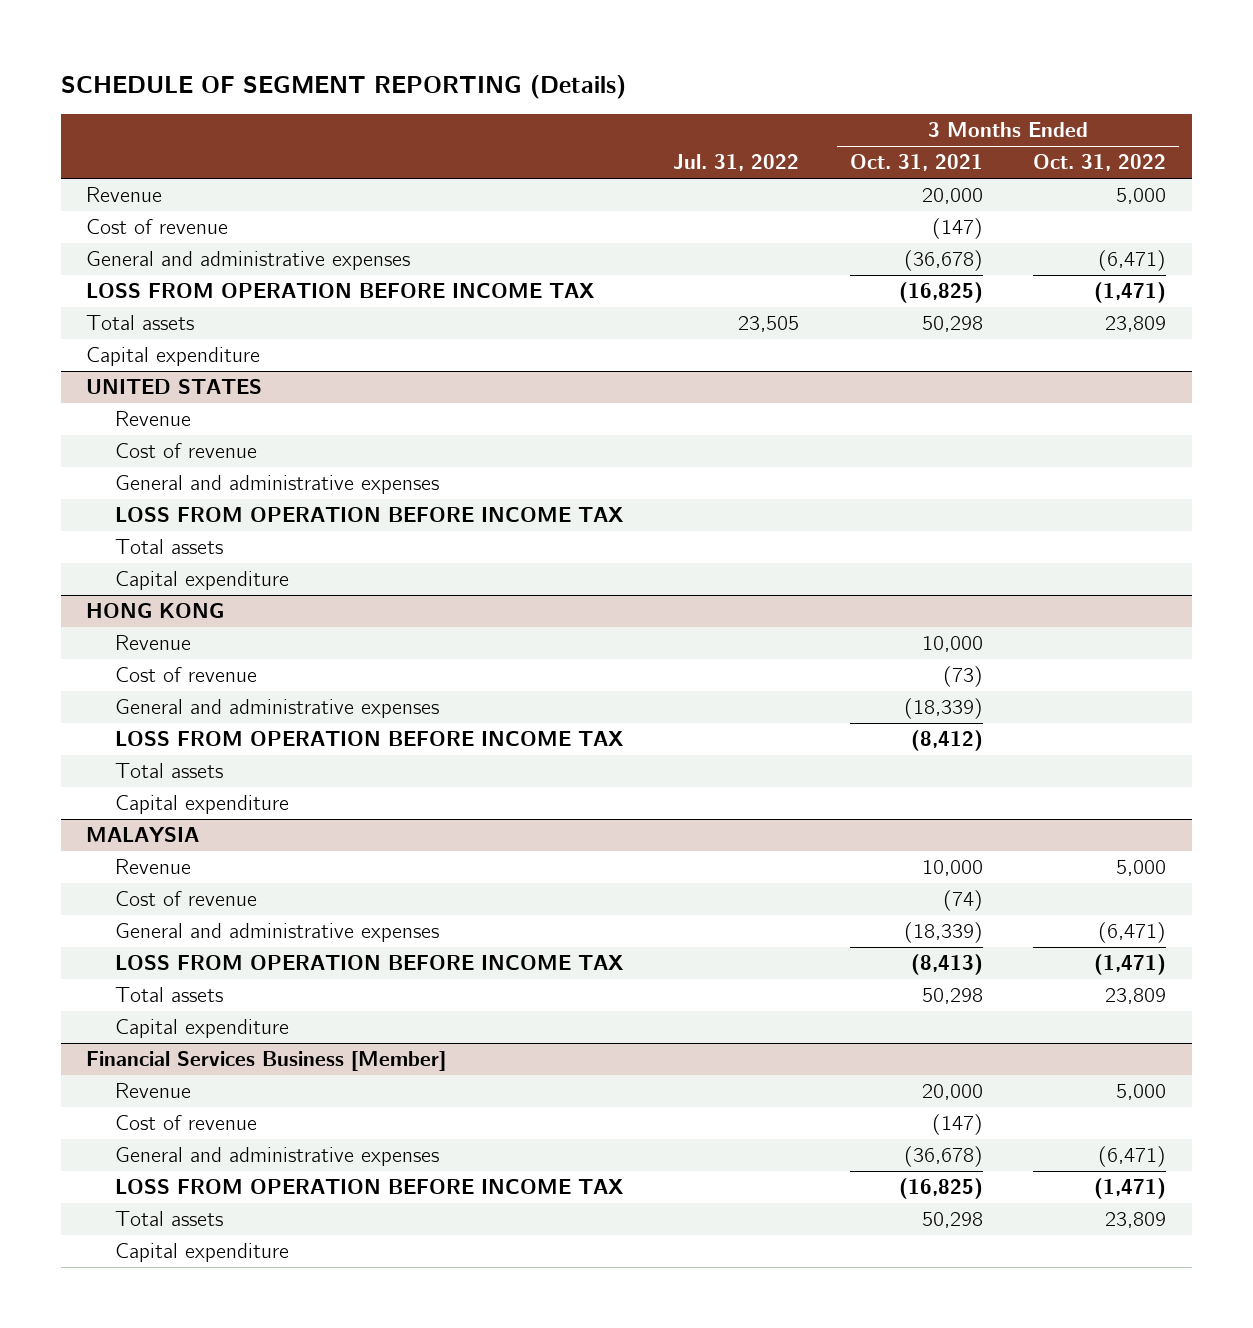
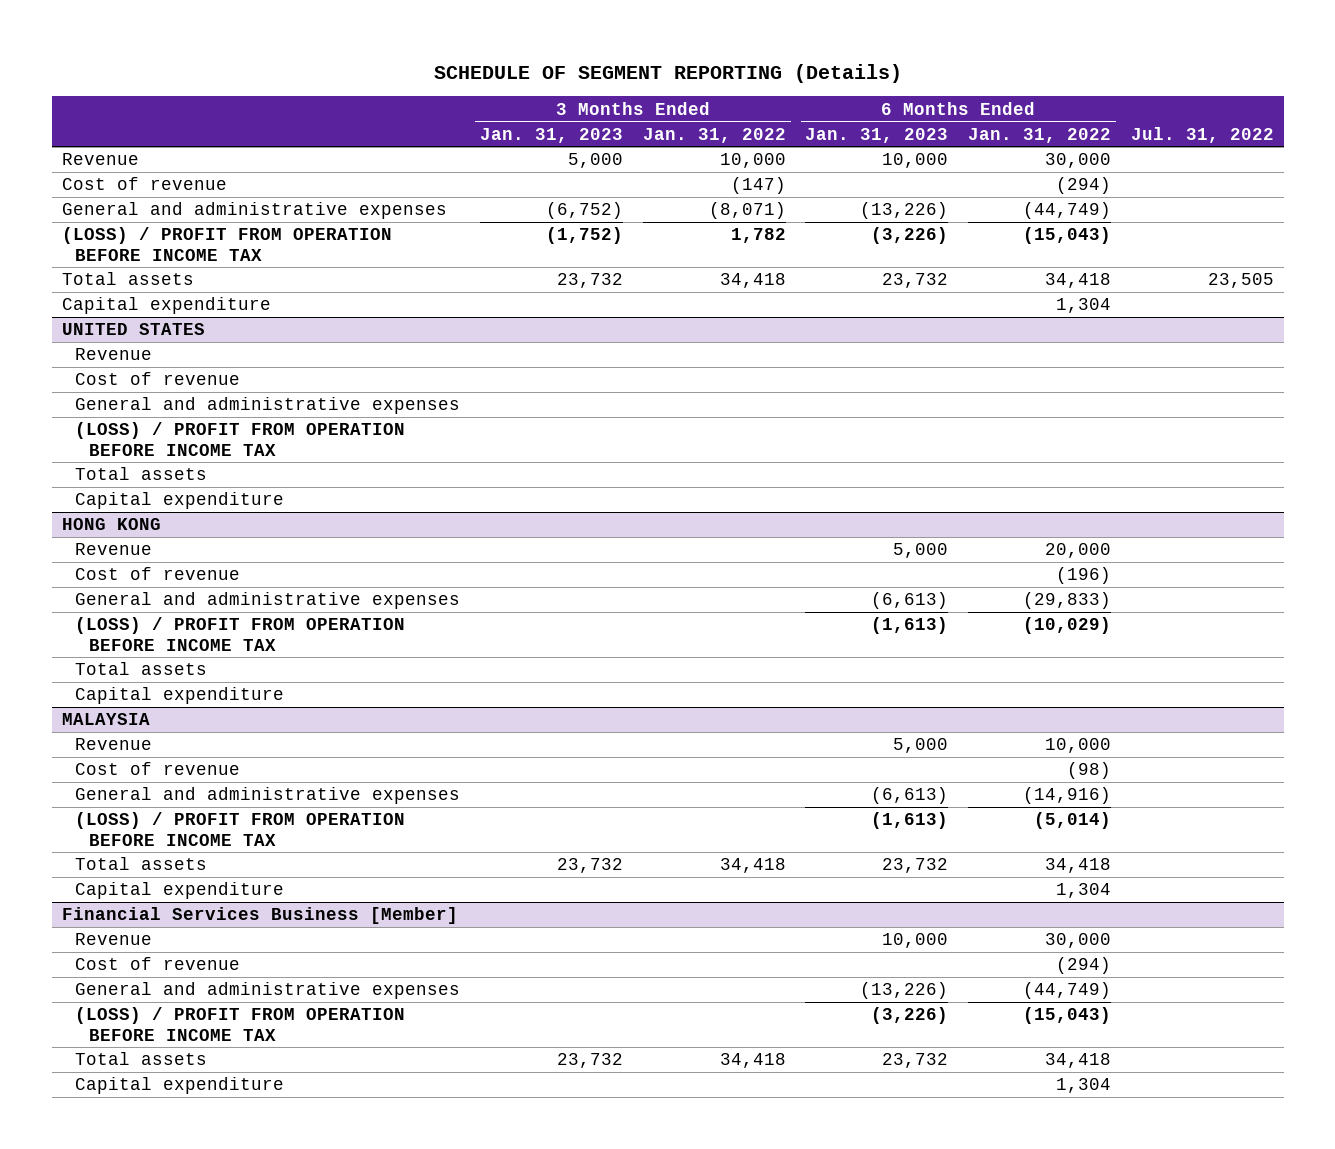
- | Jul. 31, 2022 | 3 Months Ended Oct. 31, 2021 | 3 Months Ended Oct. 31, 2022
+ | 3 Months Ended Jan. 31, 2023 | 3 Months Ended Jan. 31, 2022 | 6 Months Ended Jan. 31, 2023 | 6 Months Ended Jan. 31, 2022 | Jul. 31, 2022
- LOSS FROM OPERATION BEFORE INCOME TAX | | (16,825) | (1,471)
+ (LOSS) / PROFIT FROM OPERATION BEFORE INCOME TAX | (1,752) | 1,782 | (3,226) | (15,043) |
@ UNITED STATES
- LOSS FROM OPERATION BEFORE INCOME TAX
+ (LOSS) / PROFIT FROM OPERATION BEFORE INCOME TAX
@ HONG KONG
- LOSS FROM OPERATION BEFORE INCOME TAX | | (8,412) |
+ (LOSS) / PROFIT FROM OPERATION BEFORE INCOME TAX | | | (1,613) | (10,029) |
@ MALAYSIA
- LOSS FROM OPERATION BEFORE INCOME TAX | | (8,413) | (1,471)
+ (LOSS) / PROFIT FROM OPERATION BEFORE INCOME TAX | | | (1,613) | (5,014) |
@ Financial Services Business [Member]
- LOSS FROM OPERATION BEFORE INCOME TAX | | (16,825) | (1,471)
+ (LOSS) / PROFIT FROM OPERATION BEFORE INCOME TAX | | | (3,226) | (15,043) |

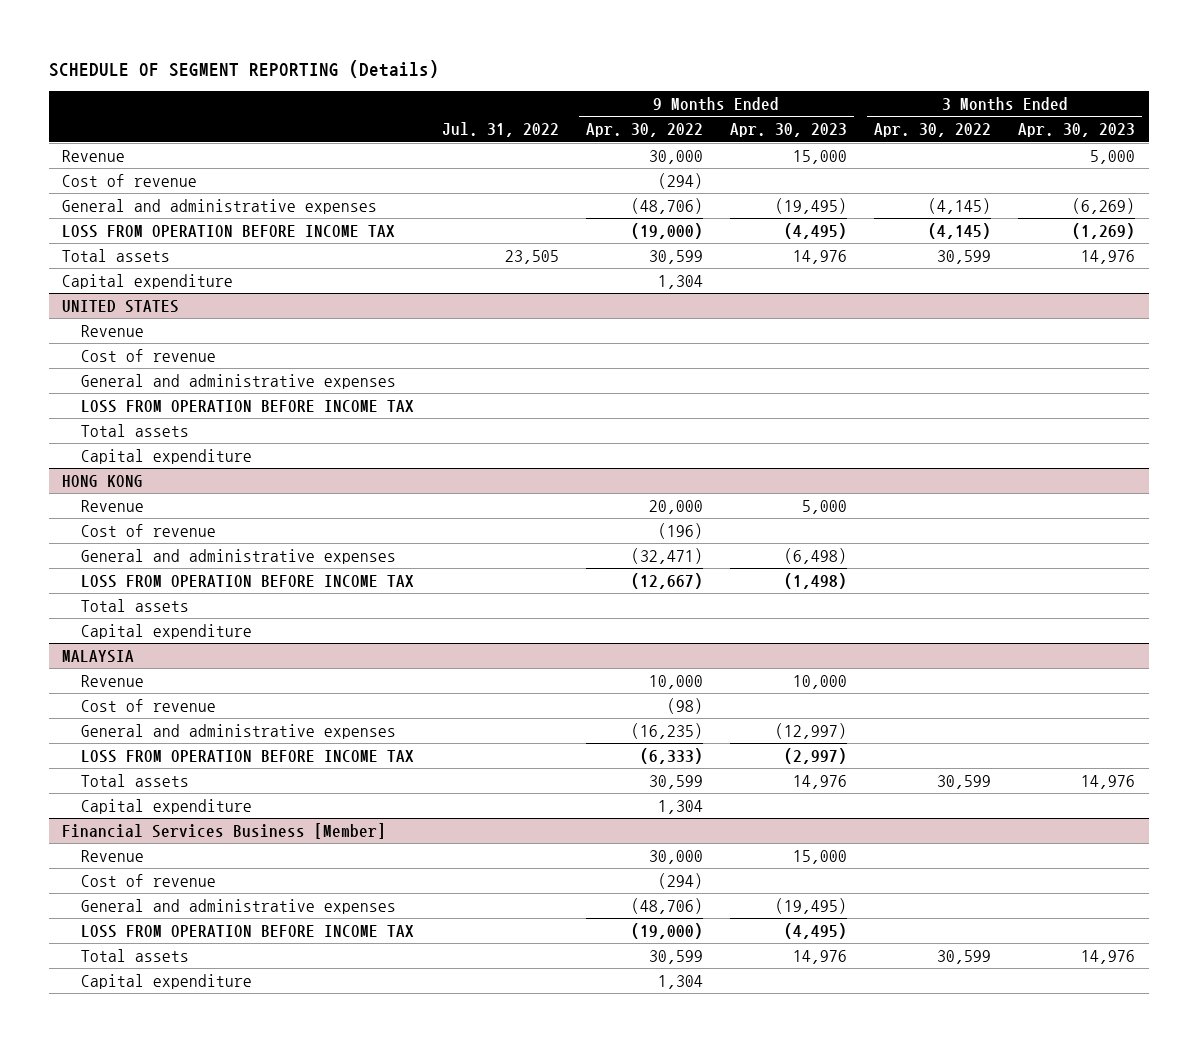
- | 3 Months Ended Jan. 31, 2023 | 3 Months Ended Jan. 31, 2022 | 6 Months Ended Jan. 31, 2023 | 6 Months Ended Jan. 31, 2022 | Jul. 31, 2022
+ | Jul. 31, 2022 | 9 Months Ended Apr. 30, 2022 | 9 Months Ended Apr. 30, 2023 | 3 Months Ended Apr. 30, 2022 | 3 Months Ended Apr. 30, 2023
- (LOSS) / PROFIT FROM OPERATION BEFORE INCOME TAX | (1,752) | 1,782 | (3,226) | (15,043) |
+ LOSS FROM OPERATION BEFORE INCOME TAX | | (19,000) | (4,495) | (4,145) | (1,269)
@ UNITED STATES
- (LOSS) / PROFIT FROM OPERATION BEFORE INCOME TAX
+ LOSS FROM OPERATION BEFORE INCOME TAX
@ HONG KONG
- (LOSS) / PROFIT FROM OPERATION BEFORE INCOME TAX | | | (1,613) | (10,029) |
+ LOSS FROM OPERATION BEFORE INCOME TAX | | (12,667) | (1,498) | |
@ MALAYSIA
- (LOSS) / PROFIT FROM OPERATION BEFORE INCOME TAX | | | (1,613) | (5,014) |
+ LOSS FROM OPERATION BEFORE INCOME TAX | | (6,333) | (2,997) | |
@ Financial Services Business [Member]
- (LOSS) / PROFIT FROM OPERATION BEFORE INCOME TAX | | | (3,226) | (15,043) |
+ LOSS FROM OPERATION BEFORE INCOME TAX | | (19,000) | (4,495) | |

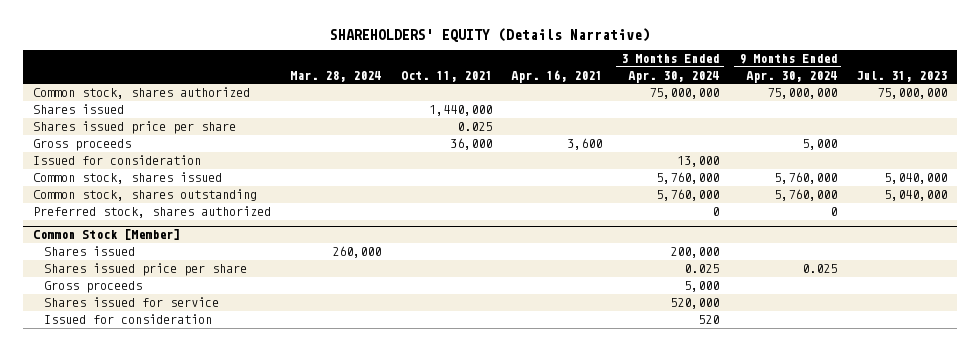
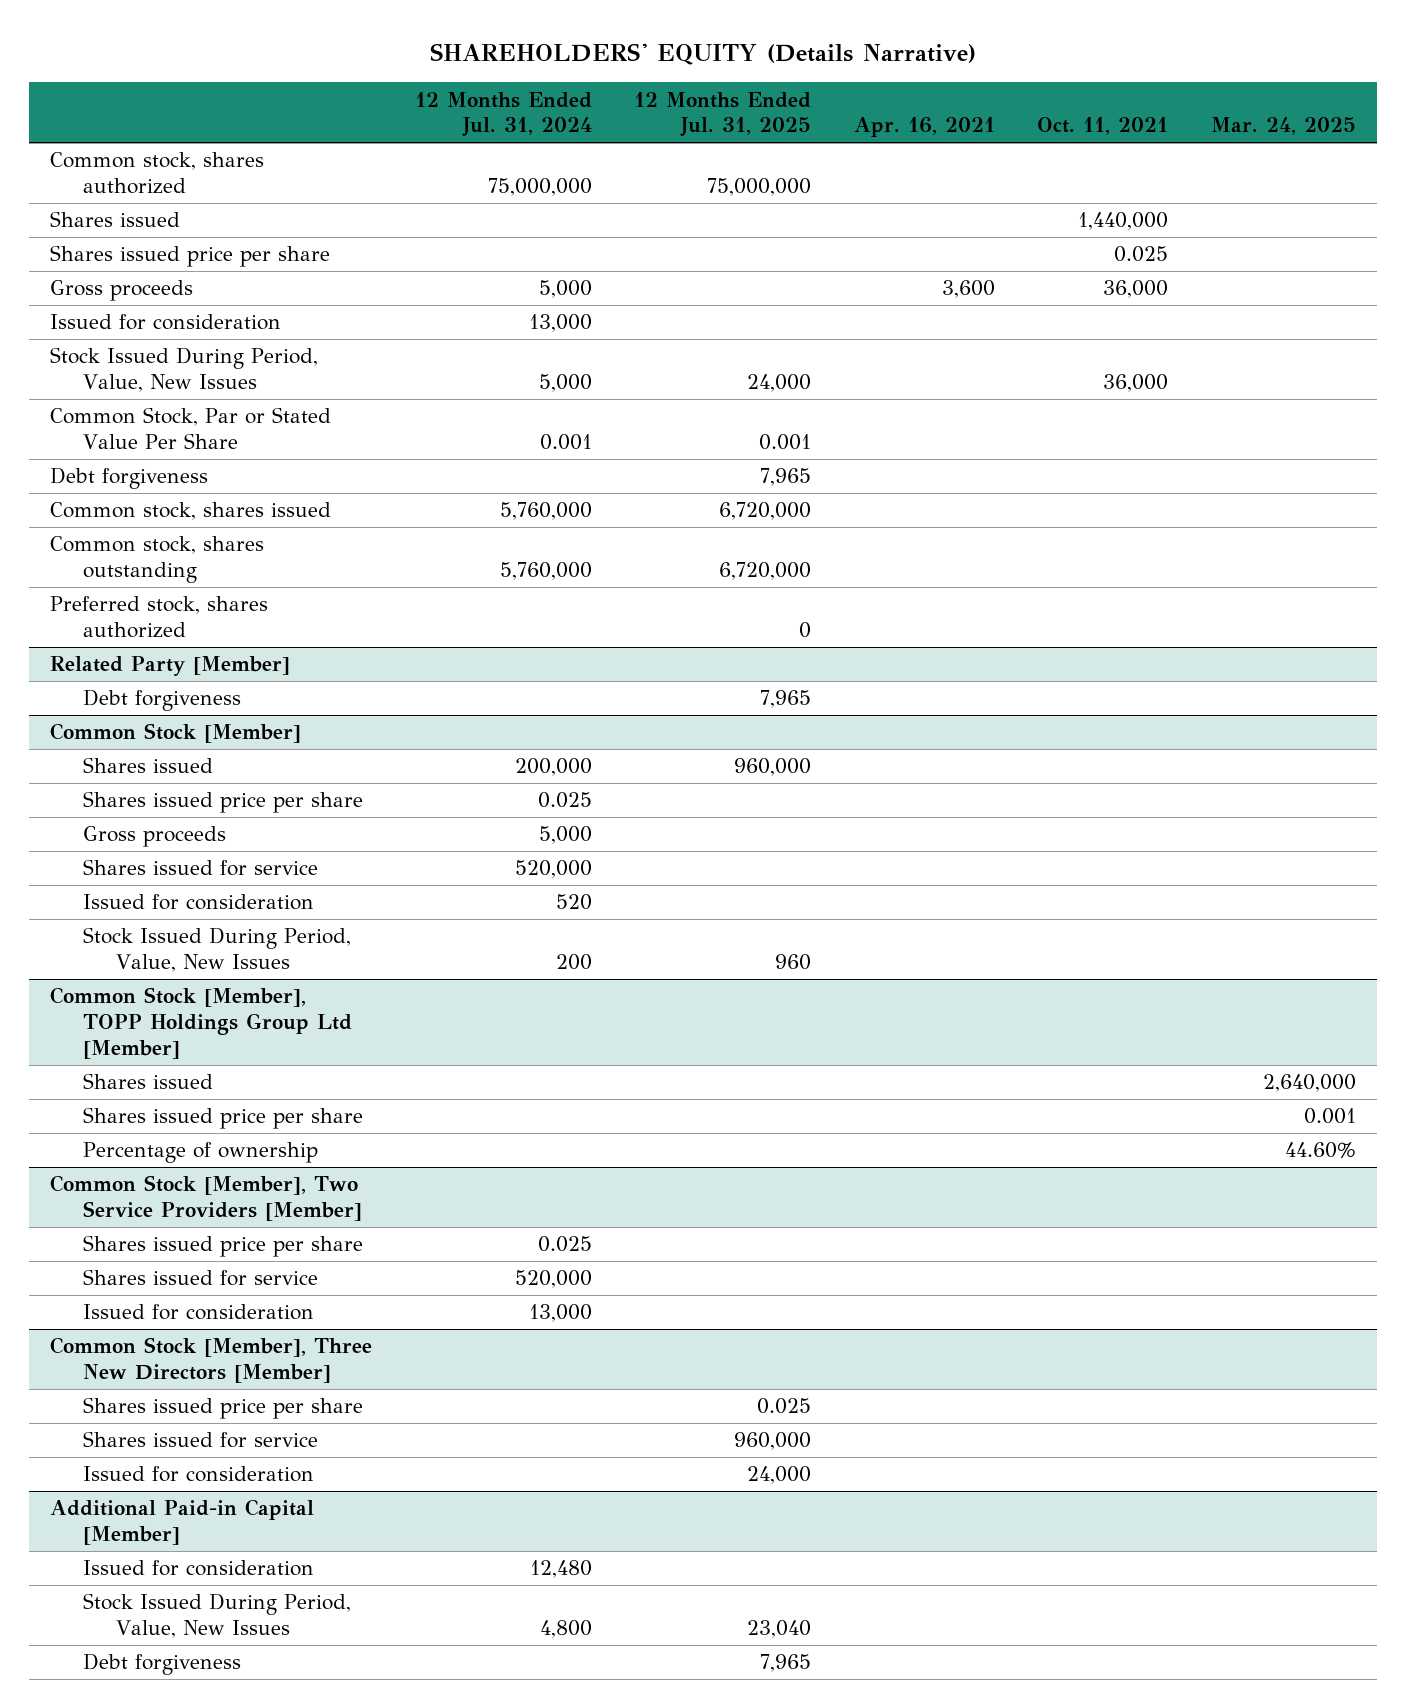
- | Mar. 28, 2024 | Oct. 11, 2021 | Apr. 16, 2021 | 3 Months Ended Apr. 30, 2024 | 9 Months Ended Apr. 30, 2024 | Jul. 31, 2023
+ | 12 Months Ended Jul. 31, 2024 | 12 Months Ended Jul. 31, 2025 | Apr. 16, 2021 | Oct. 11, 2021 | Mar. 24, 2025
+ Stock Issued During Period, Value, New Issues | 5,000 | 24,000 | | 36,000 |
+ Common Stock, Par or Stated Value Per Share | 0.001 | 0.001 | | |
+ Debt forgiveness | | 7,965 | | |
+ Related Party [Member]
+ Debt forgiveness | | 7,965 | | |
@ Common Stock [Member]
+ Stock Issued During Period, Value, New Issues | 200 | 960 | | |
+ Common Stock [Member], TOPP Holdings Group Ltd [Member]
+ Shares issued | | | | | 2,640,000
+ Shares issued price per share | | | | | 0.001
+ Percentage of ownership | | | | | 44.60%
+ Common Stock [Member], Two Service Providers [Member]
+ Shares issued price per share | 0.025 | | | |
+ Shares issued for service | 520,000 | | | |
+ Issued for consideration | 13,000 | | | |
+ Common Stock [Member], Three New Directors [Member]
+ Shares issued price per share | | 0.025 | | |
+ Shares issued for service | | 960,000 | | |
+ Issued for consideration | | 24,000 | | |
+ Additional Paid-in Capital [Member]
+ Issued for consideration | 12,480 | | | |
+ Stock Issued During Period, Value, New Issues | 4,800 | 23,040 | | |
+ Debt forgiveness | | 7,965 | | |

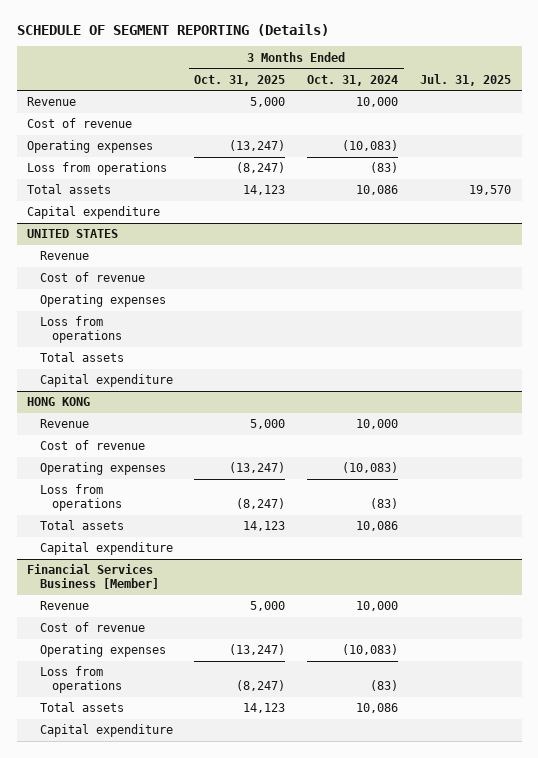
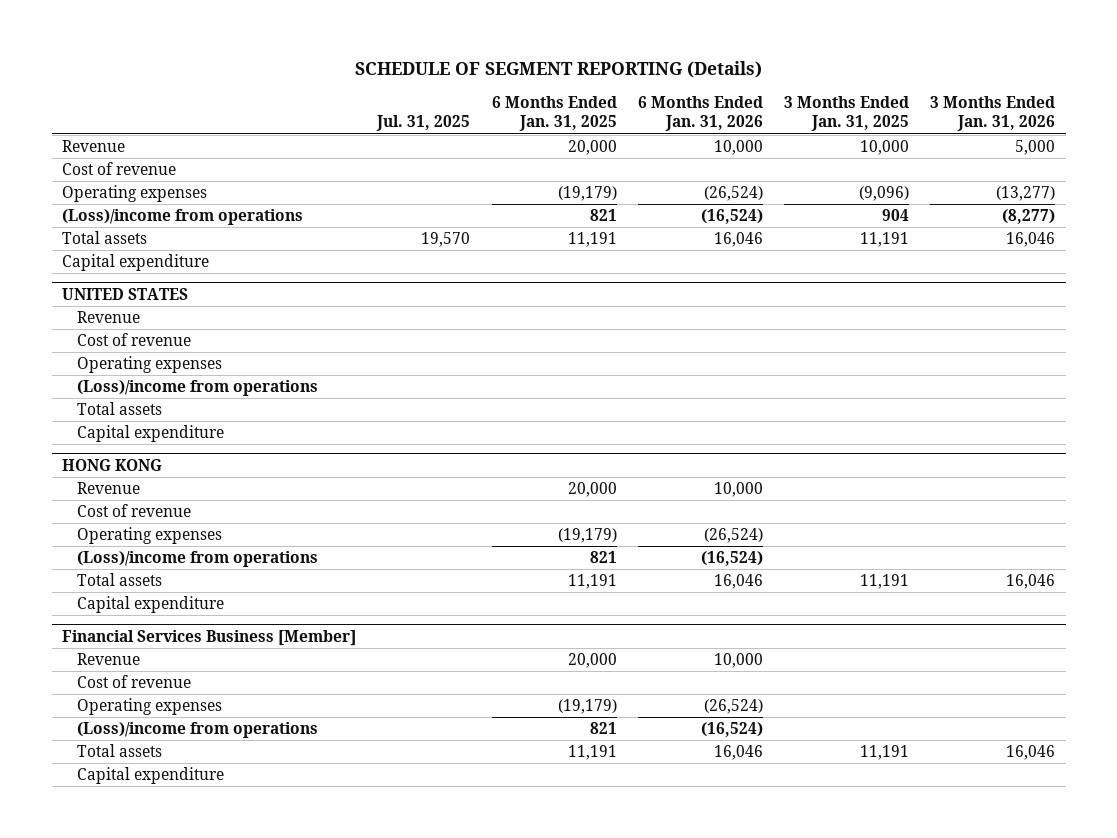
- | 3 Months Ended Oct. 31, 2025 | 3 Months Ended Oct. 31, 2024 | Jul. 31, 2025
+ | Jul. 31, 2025 | 6 Months Ended Jan. 31, 2025 | 6 Months Ended Jan. 31, 2026 | 3 Months Ended Jan. 31, 2025 | 3 Months Ended Jan. 31, 2026
- Loss from operations | (8,247) | (83) |
+ (Loss)/income from operations | | 821 | (16,524) | 904 | (8,277)
@ UNITED STATES
- Loss from operations
+ (Loss)/income from operations
@ HONG KONG
- Loss from operations | (8,247) | (83) |
+ (Loss)/income from operations | | 821 | (16,524) | |
@ Financial Services Business [Member]
- Loss from operations | (8,247) | (83) |
+ (Loss)/income from operations | | 821 | (16,524) | |

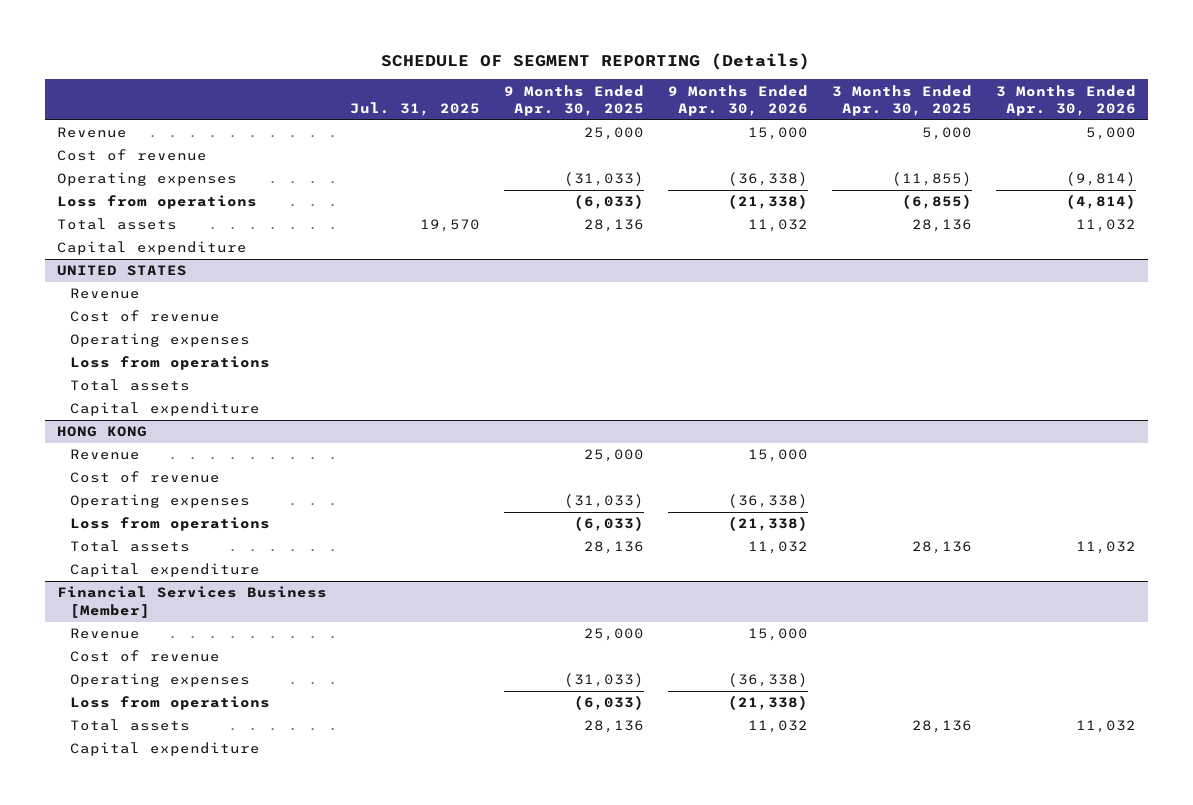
- | Jul. 31, 2025 | 6 Months Ended Jan. 31, 2025 | 6 Months Ended Jan. 31, 2026 | 3 Months Ended Jan. 31, 2025 | 3 Months Ended Jan. 31, 2026
+ | Jul. 31, 2025 | 9 Months Ended Apr. 30, 2025 | 9 Months Ended Apr. 30, 2026 | 3 Months Ended Apr. 30, 2025 | 3 Months Ended Apr. 30, 2026
- (Loss)/income from operations | | 821 | (16,524) | 904 | (8,277)
+ Loss from operations | | (6,033) | (21,338) | (6,855) | (4,814)
@ UNITED STATES
- (Loss)/income from operations
+ Loss from operations
@ HONG KONG
- (Loss)/income from operations | | 821 | (16,524) | |
+ Loss from operations | | (6,033) | (21,338) | |
@ Financial Services Business [Member]
- (Loss)/income from operations | | 821 | (16,524) | |
+ Loss from operations | | (6,033) | (21,338) | |

